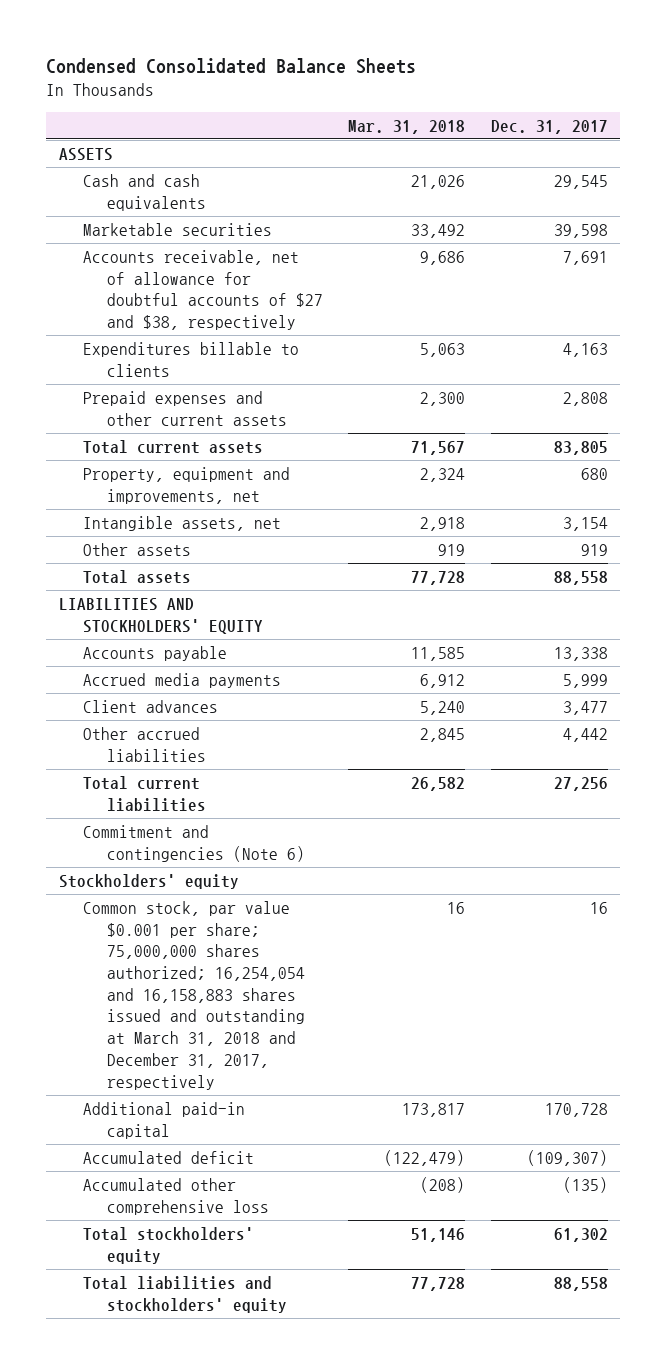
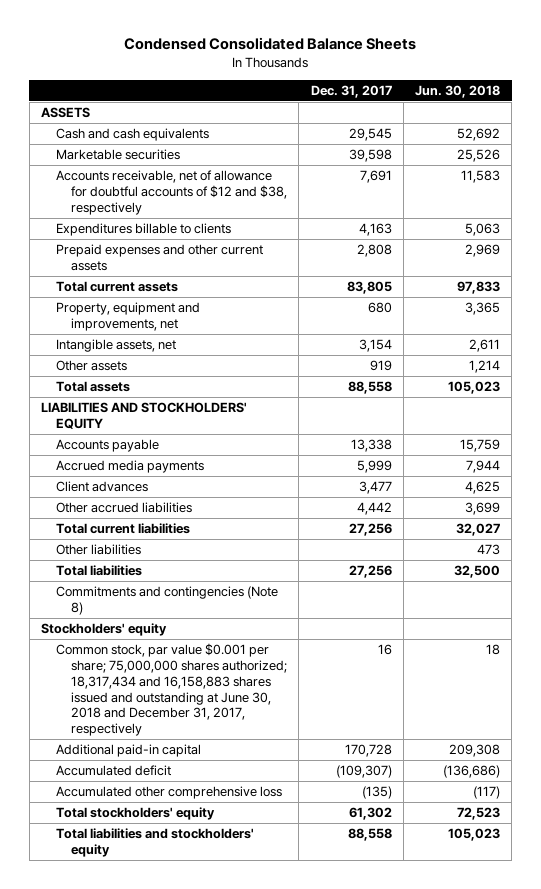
- | Mar. 31, 2018 | Dec. 31, 2017
+ | Dec. 31, 2017 | Jun. 30, 2018
- Accounts receivable, net of allowance for doubtful accounts of $27 and $38, respectively | 9,686 | 7,691
+ Accounts receivable, net of allowance for doubtful accounts of $12 and $38, respectively | 7,691 | 11,583
- Commitment and contingencies (Note 6)
+ Other liabilities | | 473
+ Total liabilities | 27,256 | 32,500
+ Commitments and contingencies (Note 8)
- Common stock, par value $0.001 per share; 75,000,000 shares authorized; 16,254,054 and 16,158,883 shares issued and outstanding at March 31, 2018 and December 31, 2017, respectively | 16 | 16
+ Common stock, par value $0.001 per share; 75,000,000 shares authorized; 18,317,434 and 16,158,883 shares issued and outstanding at June 30, 2018 and December 31, 2017, respectively | 16 | 18

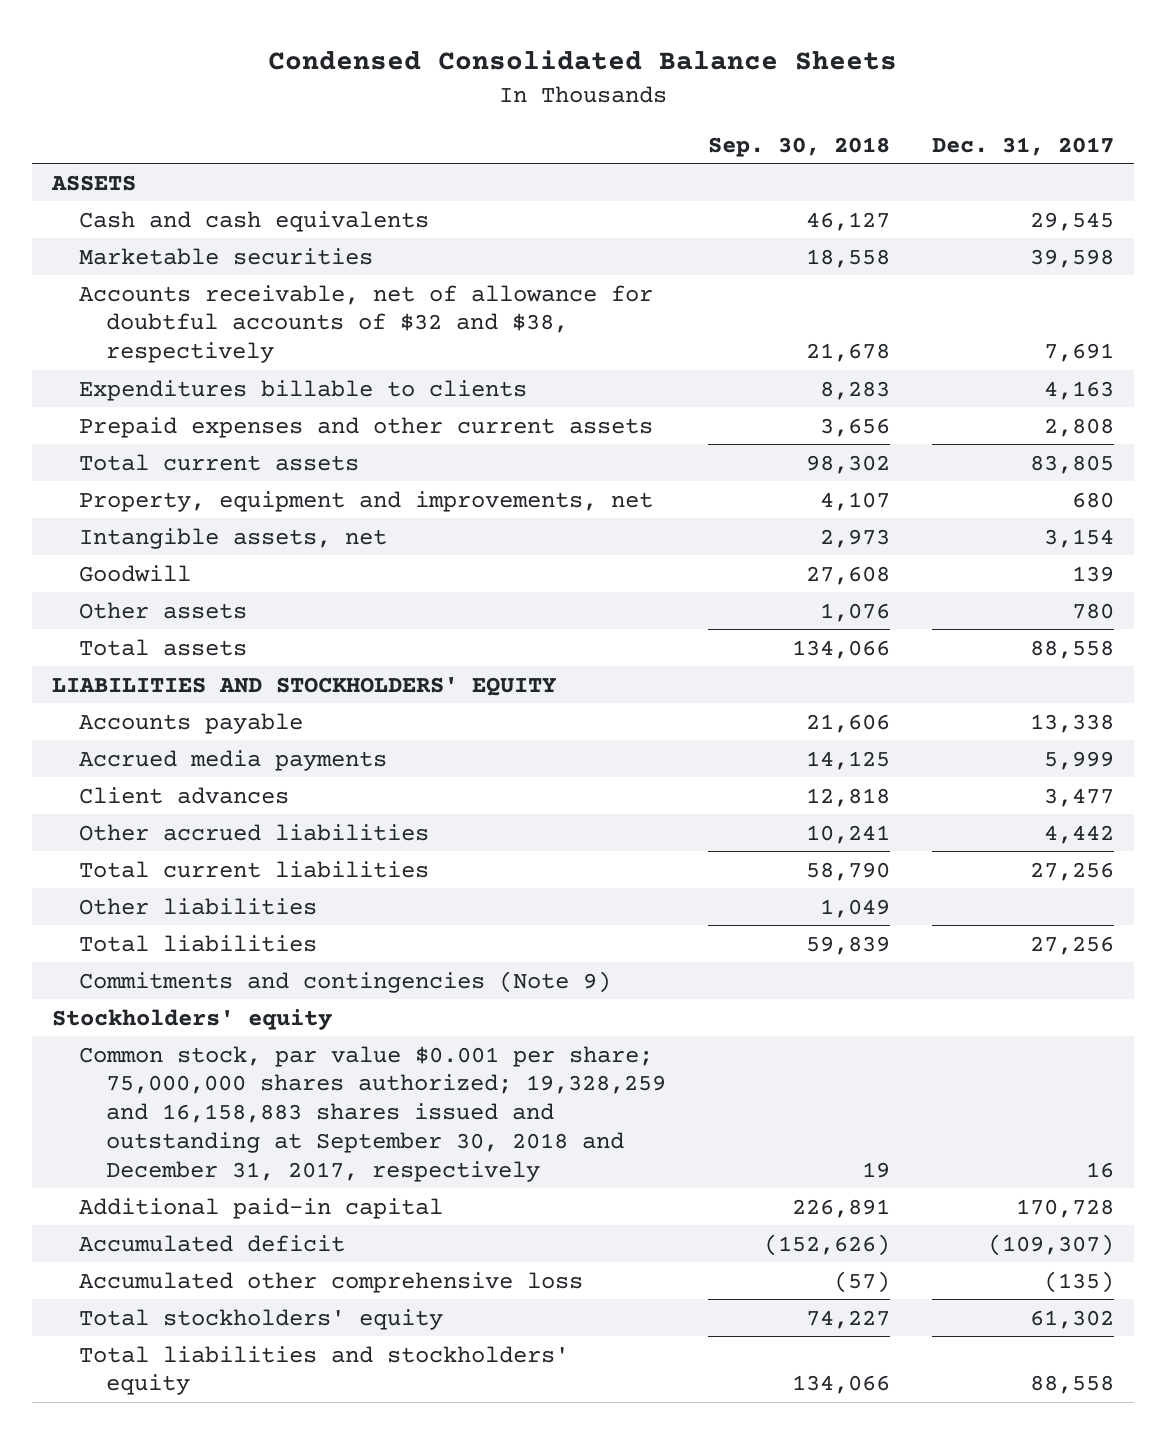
- | Dec. 31, 2017 | Jun. 30, 2018
+ | Sep. 30, 2018 | Dec. 31, 2017
- Accounts receivable, net of allowance for doubtful accounts of $12 and $38, respectively | 7,691 | 11,583
+ Accounts receivable, net of allowance for doubtful accounts of $32 and $38, respectively | 21,678 | 7,691
- Other assets | 919 | 1,214
+ Goodwill | 27,608 | 139
+ Other assets | 1,076 | 780
- Commitments and contingencies (Note 8)
+ Commitments and contingencies (Note 9)
- Common stock, par value $0.001 per share; 75,000,000 shares authorized; 18,317,434 and 16,158,883 shares issued and outstanding at June 30, 2018 and December 31, 2017, respectively | 16 | 18
+ Common stock, par value $0.001 per share; 75,000,000 shares authorized; 19,328,259 and 16,158,883 shares issued and outstanding at September 30, 2018 and December 31, 2017, respectively | 19 | 16

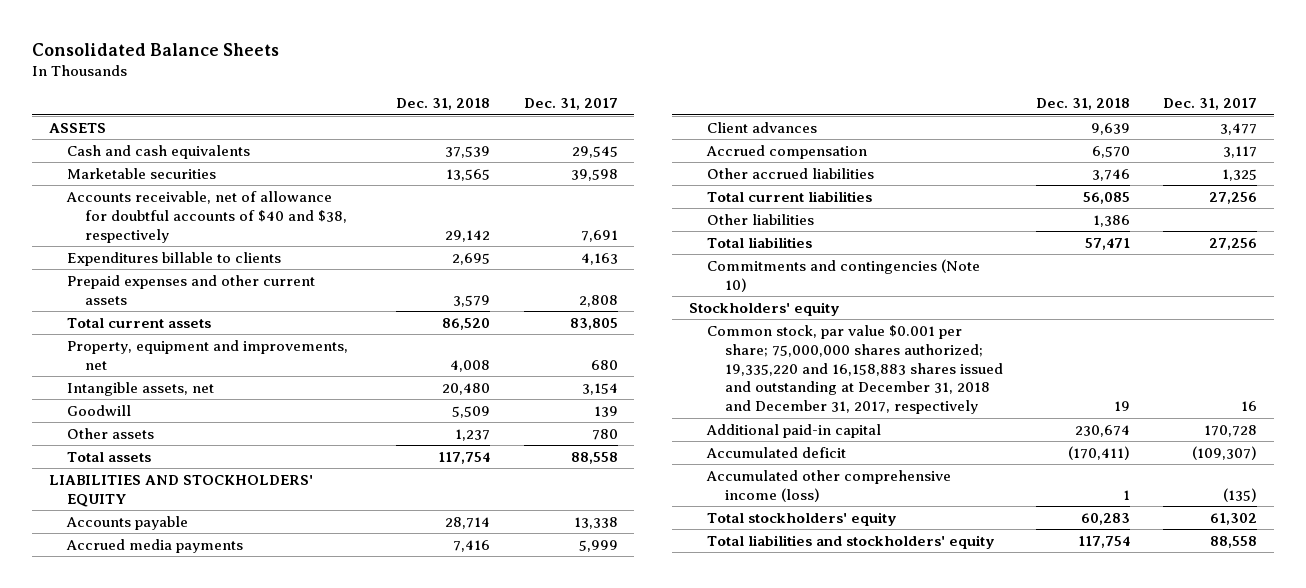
- Condensed Consolidated Balance Sheets
+ Consolidated Balance Sheets
- | Sep. 30, 2018 | Dec. 31, 2017
+ | Dec. 31, 2018 | Dec. 31, 2017
- Accounts receivable, net of allowance for doubtful accounts of $32 and $38, respectively | 21,678 | 7,691
+ Accounts receivable, net of allowance for doubtful accounts of $40 and $38, respectively | 29,142 | 7,691
- Other accrued liabilities | 10,241 | 4,442
+ Accrued compensation | 6,570 | 3,117
+ Other accrued liabilities | 3,746 | 1,325
- Commitments and contingencies (Note 9)
+ Commitments and contingencies (Note 10)
- Common stock, par value $0.001 per share; 75,000,000 shares authorized; 19,328,259 and 16,158,883 shares issued and outstanding at September 30, 2018 and December 31, 2017, respectively | 19 | 16
+ Common stock, par value $0.001 per share; 75,000,000 shares authorized; 19,335,220 and 16,158,883 shares issued and outstanding at December 31, 2018 and December 31, 2017, respectively | 19 | 16
- Accumulated other comprehensive loss | (57) | (135)
+ Accumulated other comprehensive income (loss) | 1 | (135)

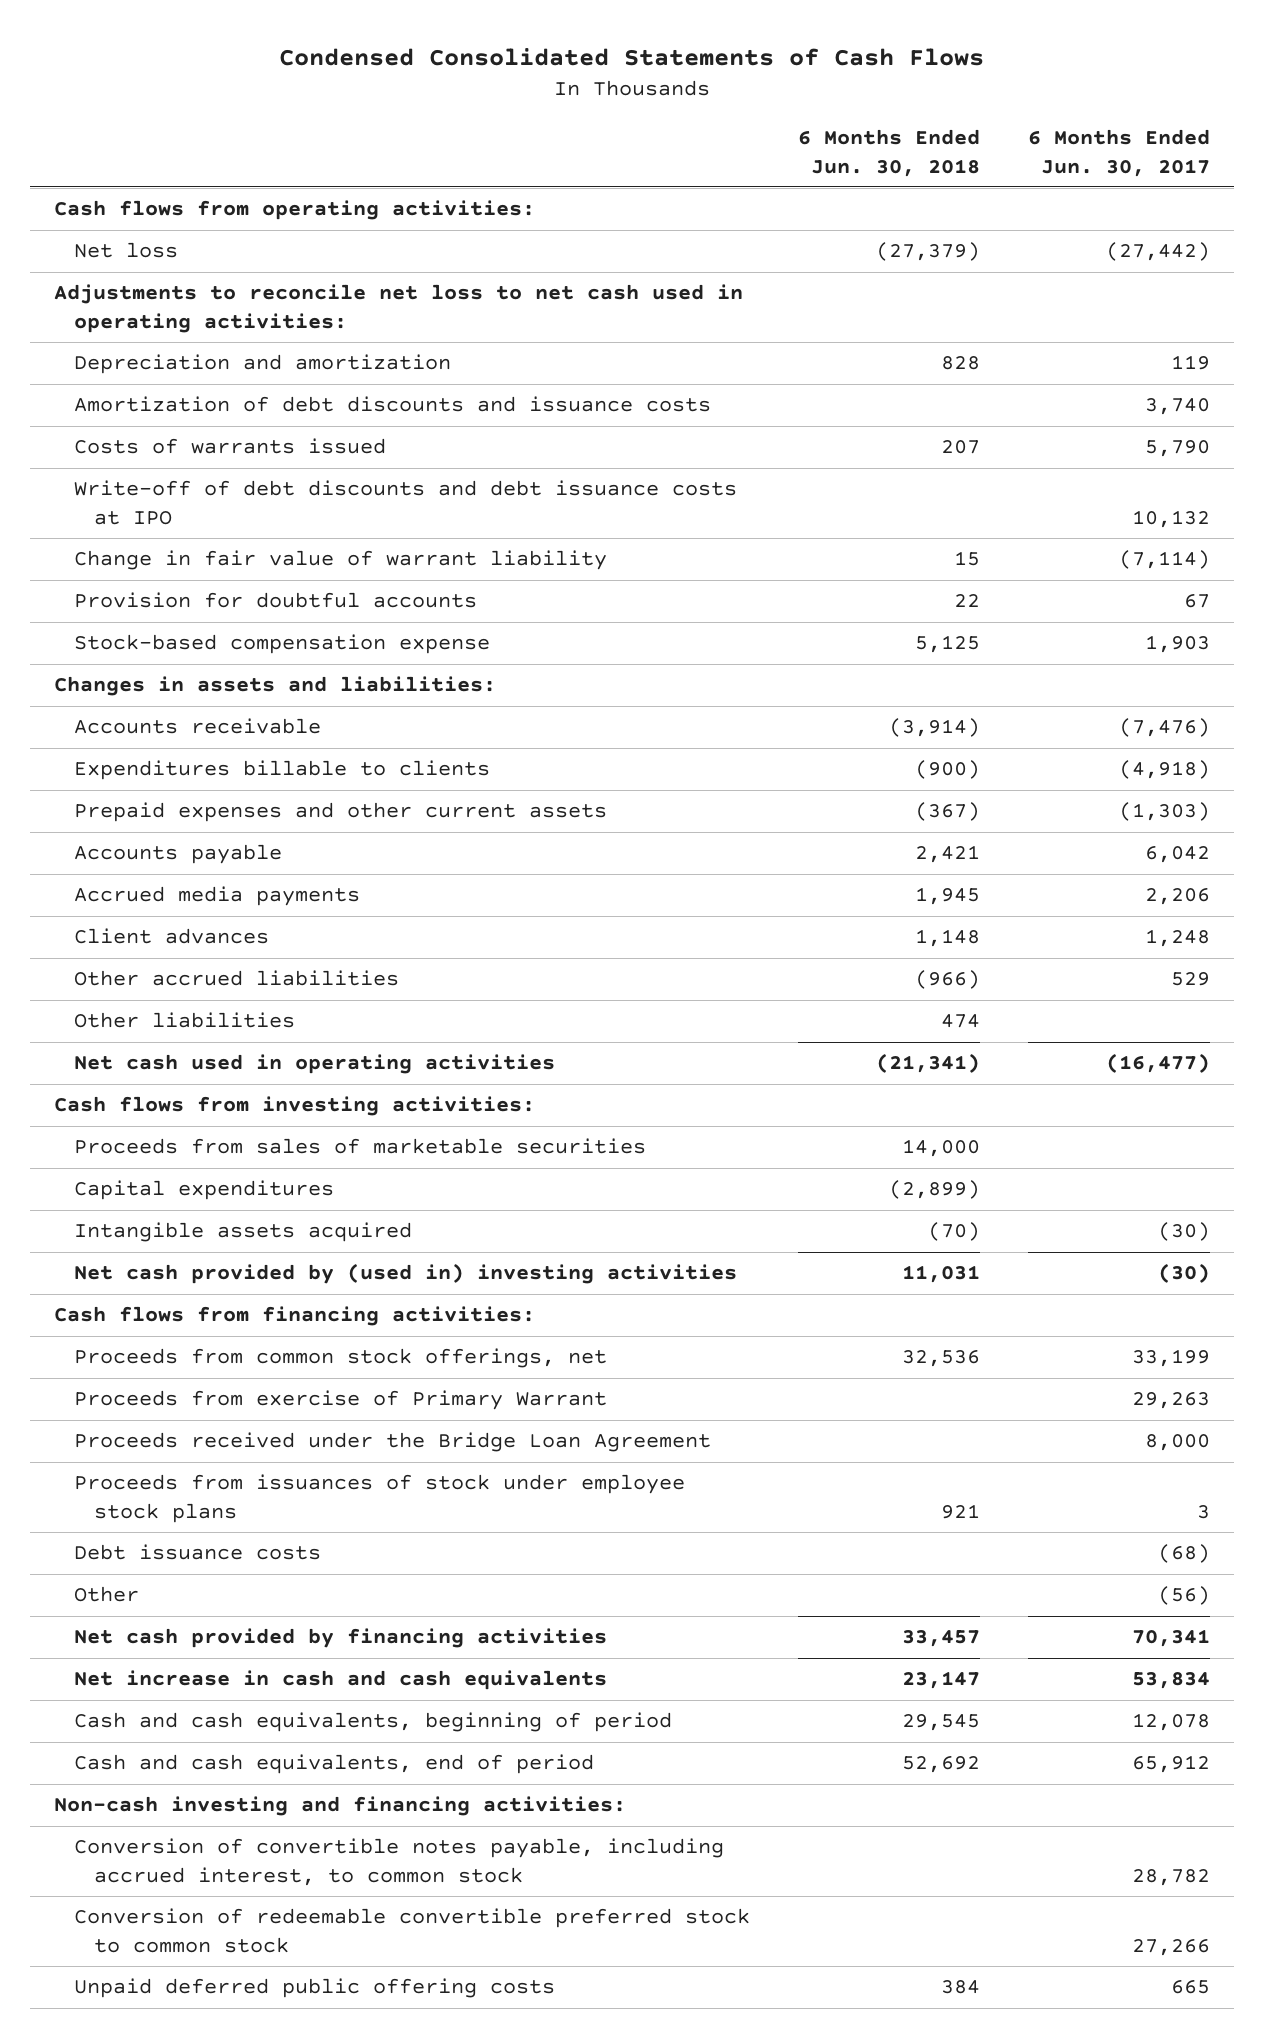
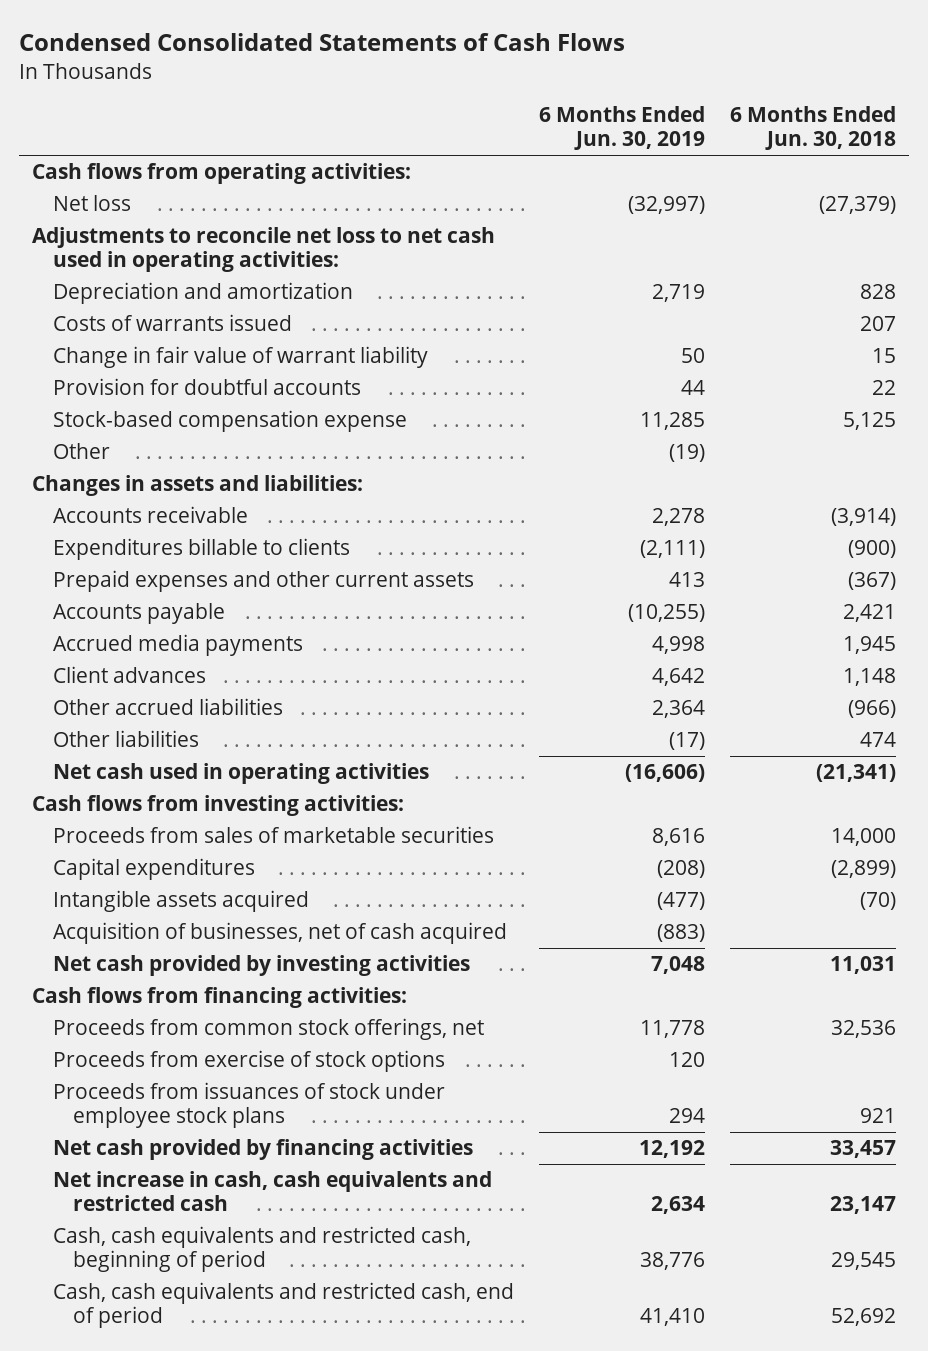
- | 6 Months Ended Jun. 30, 2018 | 6 Months Ended Jun. 30, 2017
+ | 6 Months Ended Jun. 30, 2019 | 6 Months Ended Jun. 30, 2018
- Amortization of debt discounts and issuance costs | | 3,740
- Write-off of debt discounts and debt issuance costs at IPO | | 10,132
moved up: Other | (19) |
- Net cash provided by (used in) investing activities | 11,031 | (30)
+ Acquisition of businesses, net of cash acquired | (883) |
+ Net cash provided by investing activities | 7,048 | 11,031
- Proceeds from exercise of Primary Warrant | | 29,263
- Proceeds received under the Bridge Loan Agreement | | 8,000
+ Proceeds from exercise of stock options | 120 |
- Debt issuance costs | | (68)
- Net increase in cash and cash equivalents | 23,147 | 53,834
- Cash and cash equivalents, beginning of period | 29,545 | 12,078
- Cash and cash equivalents, end of period | 52,692 | 65,912
- Non-cash investing and financing activities:
- Conversion of convertible notes payable, including accrued interest, to common stock | | 28,782
- Conversion of redeemable convertible preferred stock to common stock | | 27,266
- Unpaid deferred public offering costs | 384 | 665
+ Net increase in cash, cash equivalents and restricted cash | 2,634 | 23,147
+ Cash, cash equivalents and restricted cash, beginning of period | 38,776 | 29,545
+ Cash, cash equivalents and restricted cash, end of period | 41,410 | 52,692

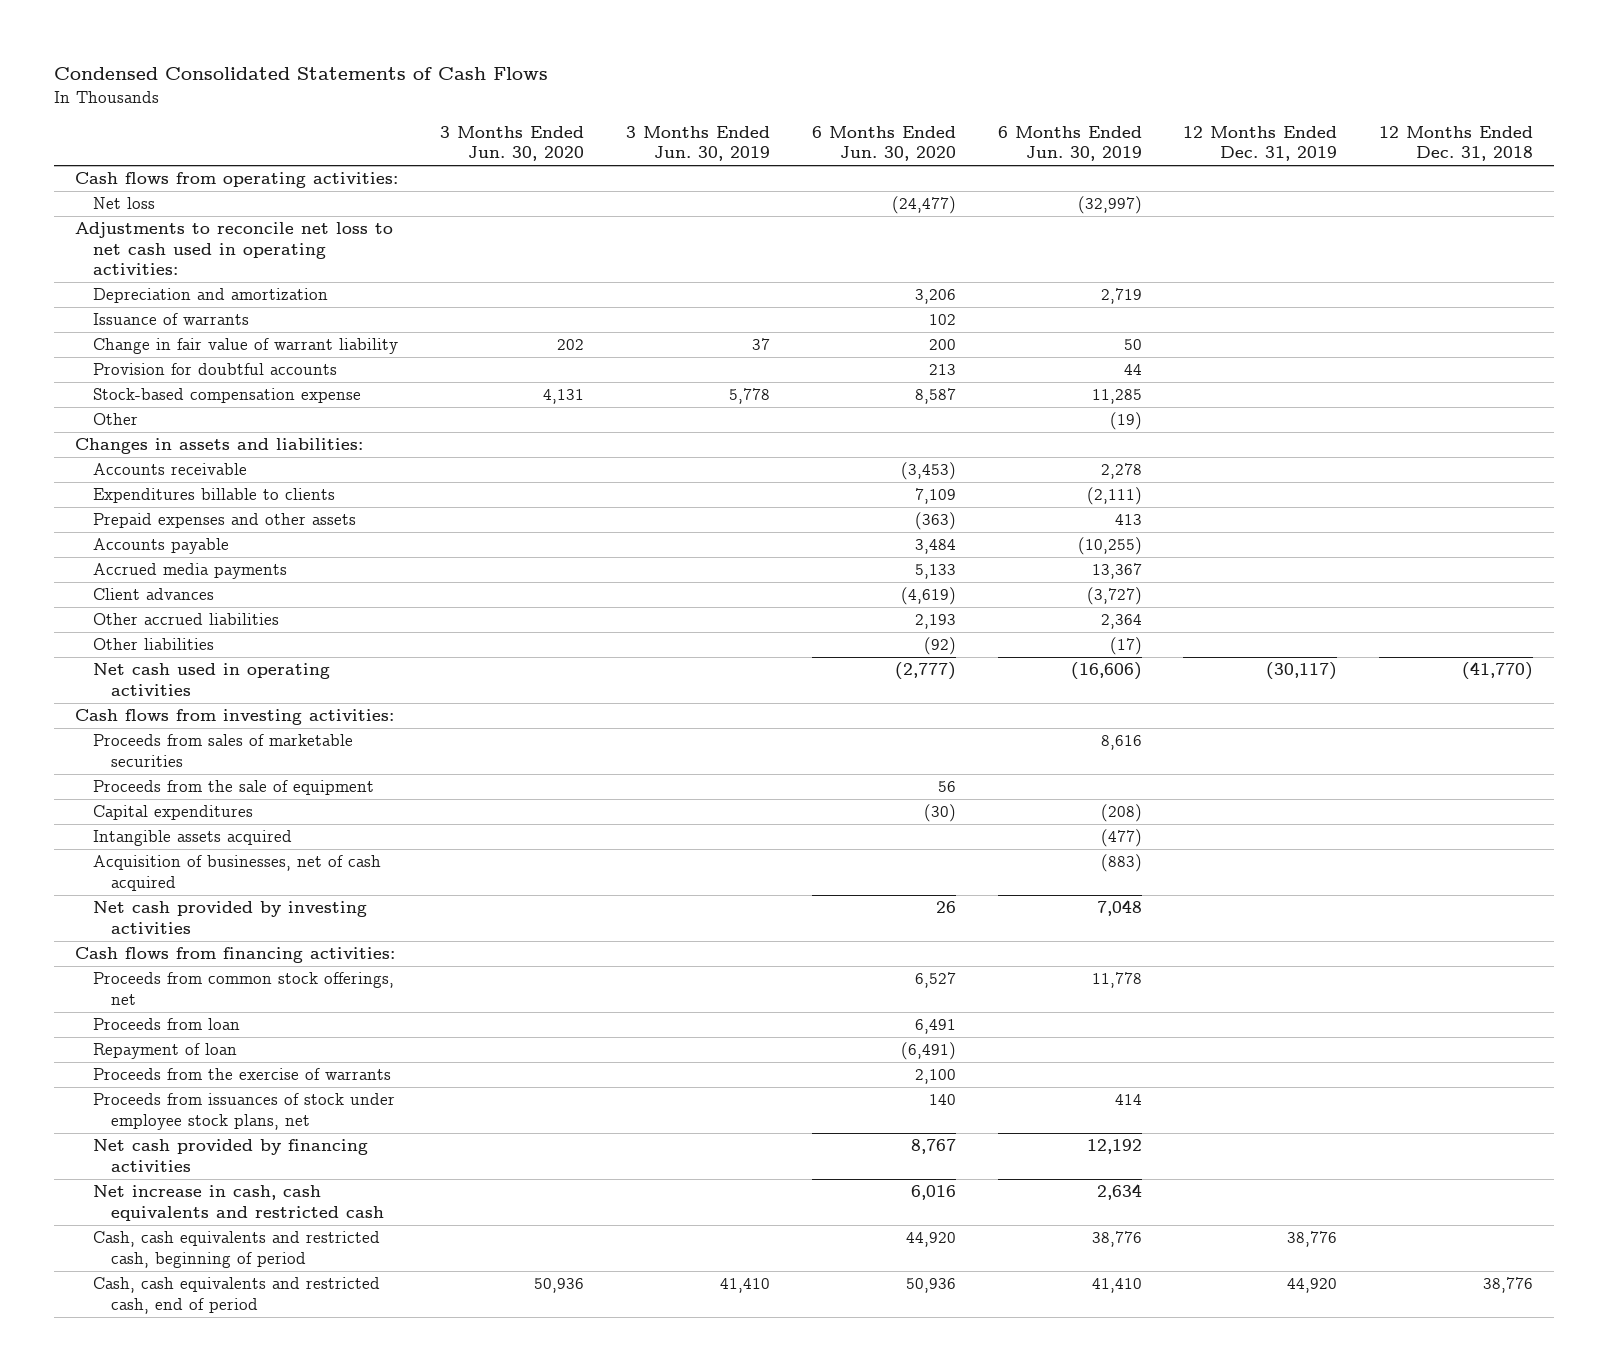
- | 6 Months Ended Jun. 30, 2019 | 6 Months Ended Jun. 30, 2018
+ | 3 Months Ended Jun. 30, 2020 | 3 Months Ended Jun. 30, 2019 | 6 Months Ended Jun. 30, 2020 | 6 Months Ended Jun. 30, 2019 | 12 Months Ended Dec. 31, 2019 | 12 Months Ended Dec. 31, 2018
- Costs of warrants issued | | 207
+ Issuance of warrants | | | 102 | | |
- Prepaid expenses and other current assets | 413 | (367)
+ Prepaid expenses and other assets | | | (363) | 413 | |
- Accrued media payments | 4,998 | 1,945
- Client advances | 4,642 | 1,148
+ Accrued media payments | | | 5,133 | 13,367 | |
+ Client advances | | | (4,619) | (3,727) | |
+ Proceeds from the sale of equipment | | | 56 | | |
- Proceeds from exercise of stock options | 120 |
- Proceeds from issuances of stock under employee stock plans | 294 | 921
+ Proceeds from loan | | | 6,491 | | |
+ Repayment of loan | | | (6,491) | | |
+ Proceeds from the exercise of warrants | | | 2,100 | | |
+ Proceeds from issuances of stock under employee stock plans, net | | | 140 | 414 | |

